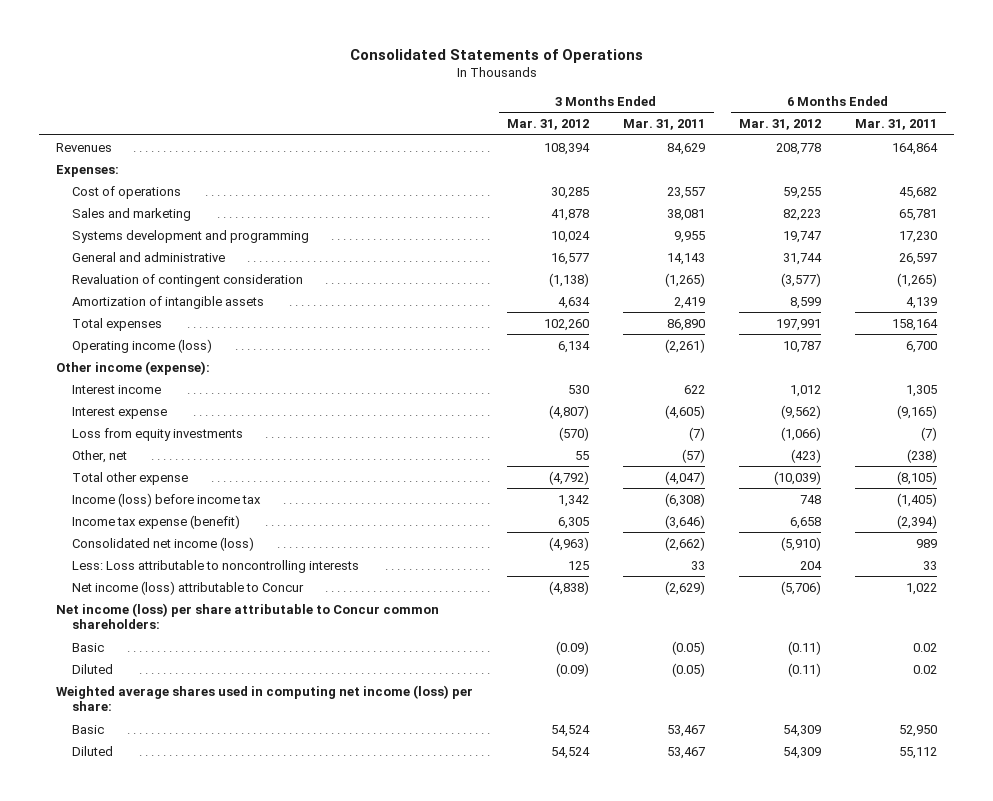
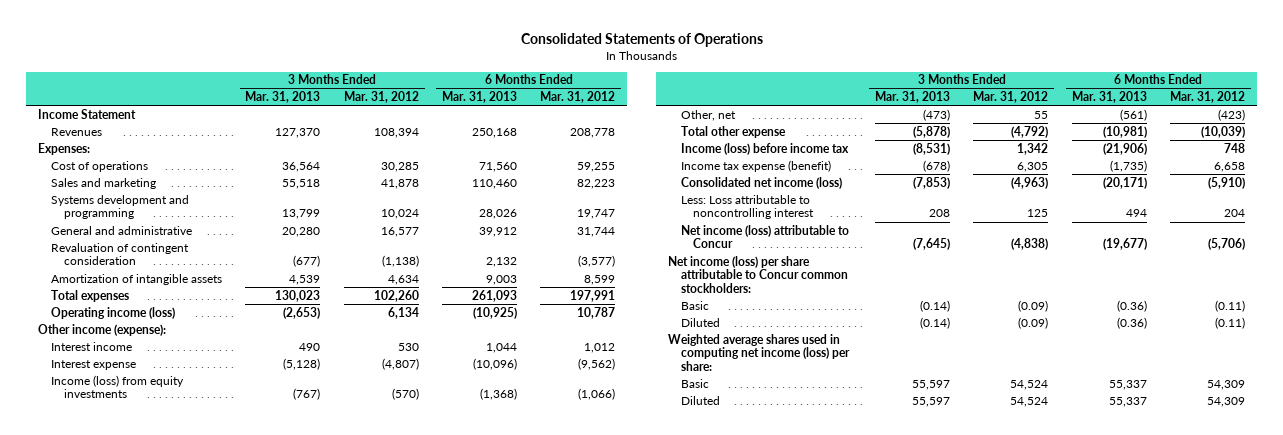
- | 3 Months Ended Mar. 31, 2012 | 3 Months Ended Mar. 31, 2011 | 6 Months Ended Mar. 31, 2012 | 6 Months Ended Mar. 31, 2011
+ | 3 Months Ended Mar. 31, 2013 | 3 Months Ended Mar. 31, 2012 | 6 Months Ended Mar. 31, 2013 | 6 Months Ended Mar. 31, 2012
+ Income Statement
- Loss from equity investments | (570) | (7) | (1,066) | (7)
+ Income (loss) from equity investments | (767) | (570) | (1,368) | (1,066)
- Less: Loss attributable to noncontrolling interests | 125 | 33 | 204 | 33
+ Less: Loss attributable to noncontrolling interest | 208 | 125 | 494 | 204
- Net income (loss) per share attributable to Concur common shareholders:
+ Net income (loss) per share attributable to Concur common stockholders:

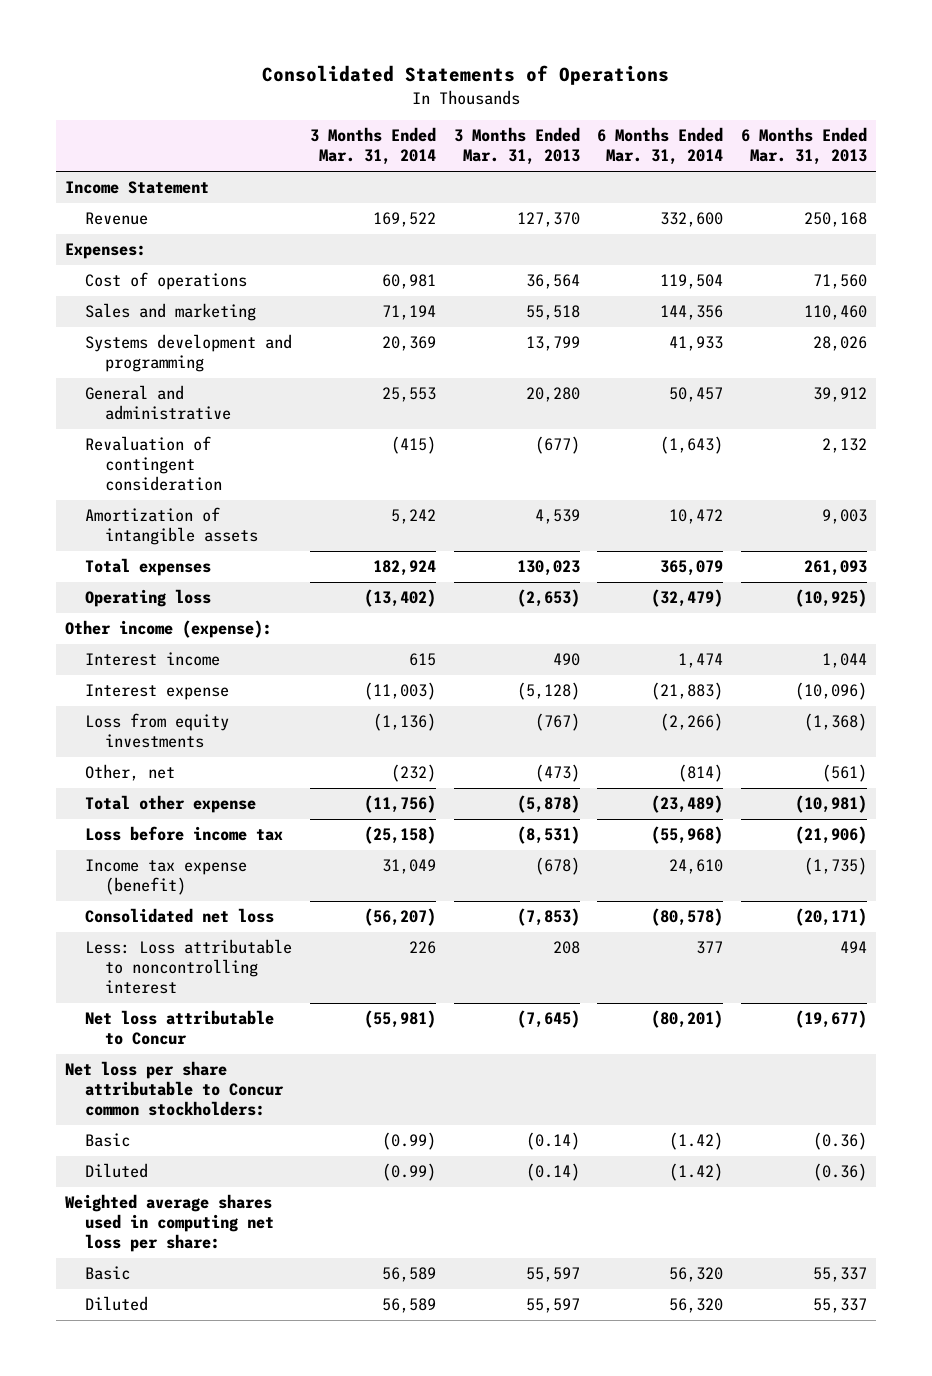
- | 3 Months Ended Mar. 31, 2013 | 3 Months Ended Mar. 31, 2012 | 6 Months Ended Mar. 31, 2013 | 6 Months Ended Mar. 31, 2012
+ | 3 Months Ended Mar. 31, 2014 | 3 Months Ended Mar. 31, 2013 | 6 Months Ended Mar. 31, 2014 | 6 Months Ended Mar. 31, 2013
- Revenues | 127,370 | 108,394 | 250,168 | 208,778
+ Revenue | 169,522 | 127,370 | 332,600 | 250,168
- Operating income (loss) | (2,653) | 6,134 | (10,925) | 10,787
+ Operating loss | (13,402) | (2,653) | (32,479) | (10,925)
- Income (loss) from equity investments | (767) | (570) | (1,368) | (1,066)
+ Loss from equity investments | (1,136) | (767) | (2,266) | (1,368)
- Income (loss) before income tax | (8,531) | 1,342 | (21,906) | 748
+ Loss before income tax | (25,158) | (8,531) | (55,968) | (21,906)
- Consolidated net income (loss) | (7,853) | (4,963) | (20,171) | (5,910)
+ Consolidated net loss | (56,207) | (7,853) | (80,578) | (20,171)
- Net income (loss) attributable to Concur | (7,645) | (4,838) | (19,677) | (5,706)
- Net income (loss) per share attributable to Concur common stockholders:
+ Net loss attributable to Concur | (55,981) | (7,645) | (80,201) | (19,677)
+ Net loss per share attributable to Concur common stockholders:
- Weighted average shares used in computing net income (loss) per share:
+ Weighted average shares used in computing net loss per share:

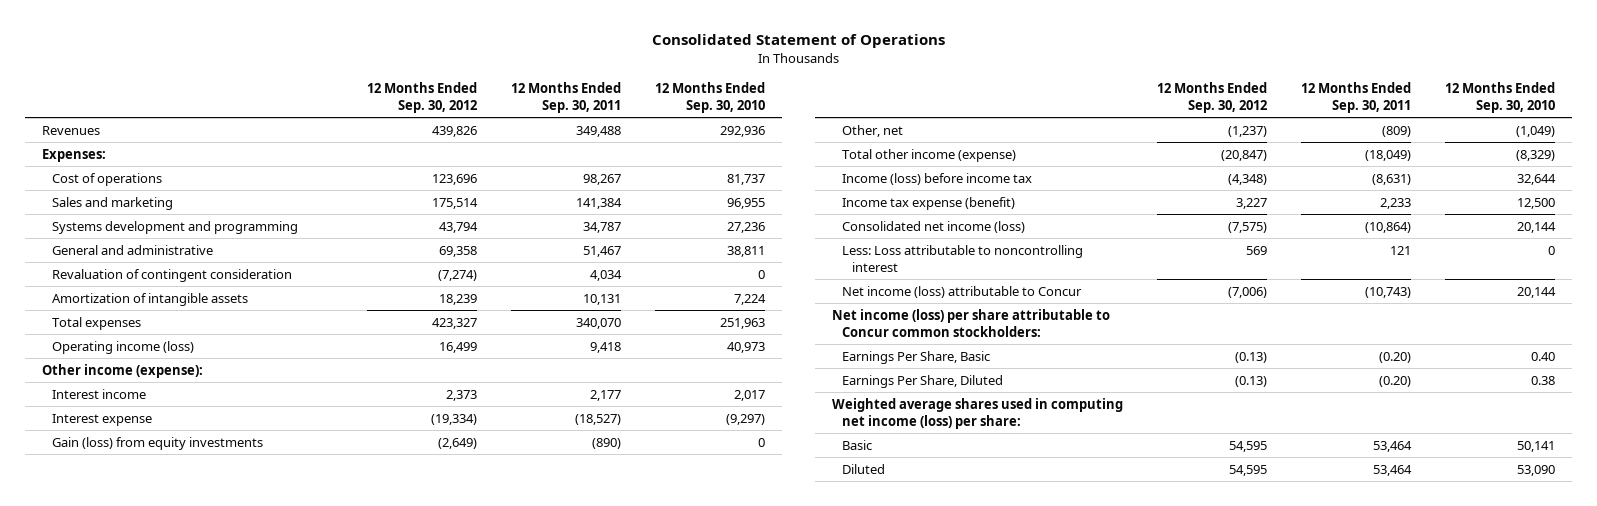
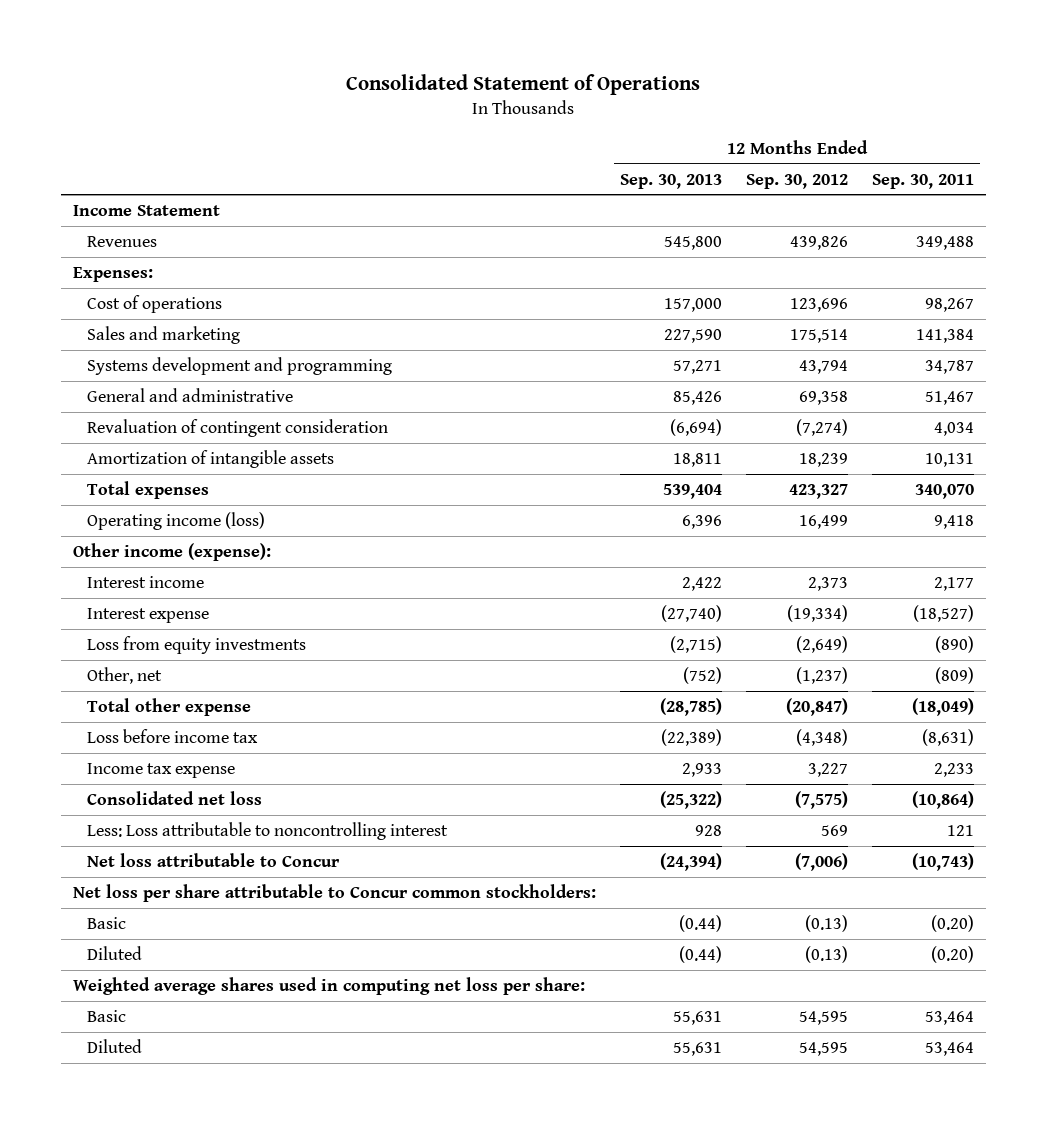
- | 12 Months Ended Sep. 30, 2012 | 12 Months Ended Sep. 30, 2011 | 12 Months Ended Sep. 30, 2010
+ | 12 Months Ended Sep. 30, 2013 | 12 Months Ended Sep. 30, 2012 | 12 Months Ended Sep. 30, 2011
+ Income Statement
- Gain (loss) from equity investments | (2,649) | (890) | 0
+ Loss from equity investments | (2,715) | (2,649) | (890)
- Total other income (expense) | (20,847) | (18,049) | (8,329)
- Income (loss) before income tax | (4,348) | (8,631) | 32,644
- Income tax expense (benefit) | 3,227 | 2,233 | 12,500
- Consolidated net income (loss) | (7,575) | (10,864) | 20,144
+ Total other expense | (28,785) | (20,847) | (18,049)
+ Loss before income tax | (22,389) | (4,348) | (8,631)
+ Income tax expense | 2,933 | 3,227 | 2,233
+ Consolidated net loss | (25,322) | (7,575) | (10,864)
- Net income (loss) attributable to Concur | (7,006) | (10,743) | 20,144
- Net income (loss) per share attributable to Concur common stockholders:
- Earnings Per Share, Basic | (0.13) | (0.20) | 0.40
- Earnings Per Share, Diluted | (0.13) | (0.20) | 0.38
- Weighted average shares used in computing net income (loss) per share:
+ Net loss attributable to Concur | (24,394) | (7,006) | (10,743)
+ Net loss per share attributable to Concur common stockholders:
+ Basic | (0.44) | (0.13) | (0.20)
+ Diluted | (0.44) | (0.13) | (0.20)
+ Weighted average shares used in computing net loss per share:

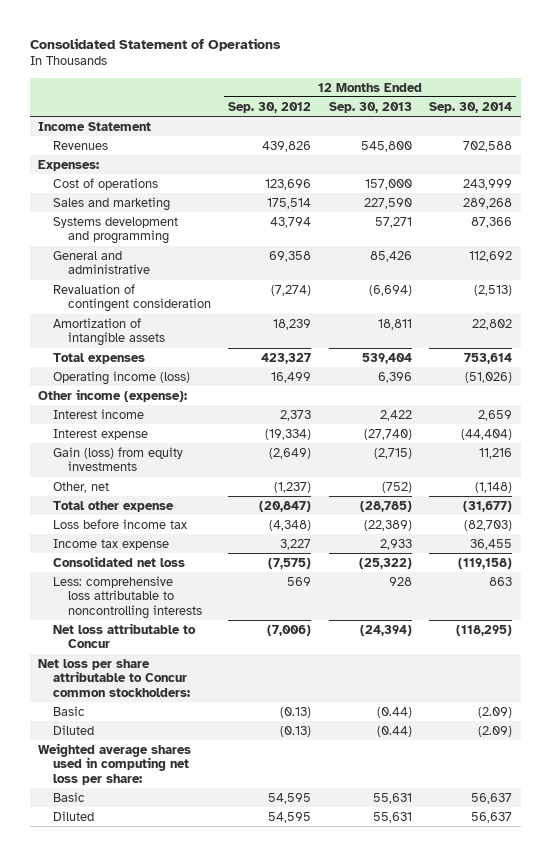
- | 12 Months Ended Sep. 30, 2013 | 12 Months Ended Sep. 30, 2012 | 12 Months Ended Sep. 30, 2011
+ | 12 Months Ended Sep. 30, 2012 | 12 Months Ended Sep. 30, 2013 | 12 Months Ended Sep. 30, 2014
- Loss from equity investments | (2,715) | (2,649) | (890)
+ Gain (loss) from equity investments | (2,649) | (2,715) | 11,216
- Less: Loss attributable to noncontrolling interest | 928 | 569 | 121
+ Less: comprehensive loss attributable to noncontrolling interests | 569 | 928 | 863

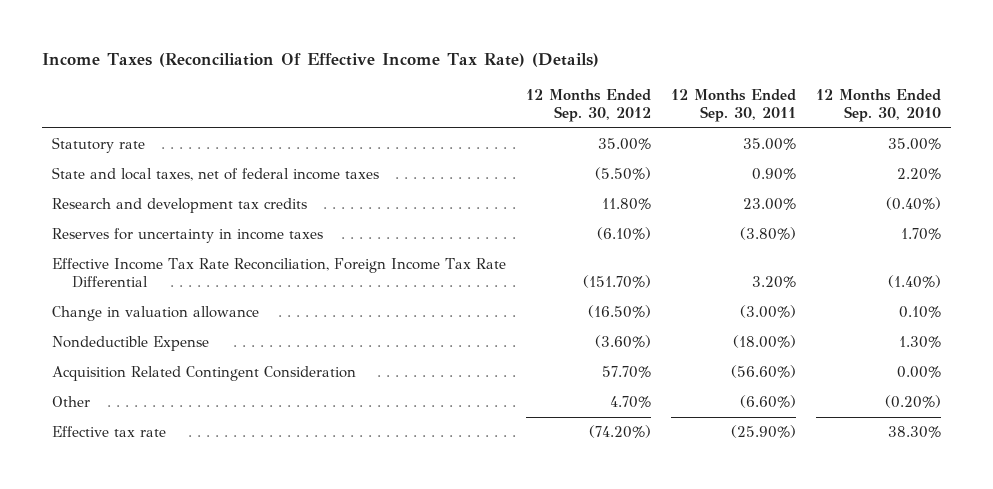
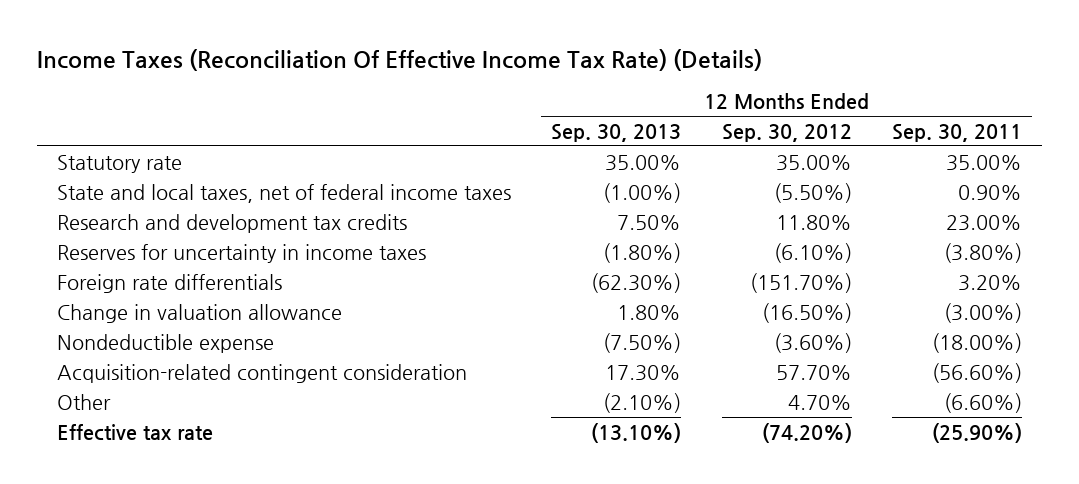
- | 12 Months Ended Sep. 30, 2012 | 12 Months Ended Sep. 30, 2011 | 12 Months Ended Sep. 30, 2010
+ | 12 Months Ended Sep. 30, 2013 | 12 Months Ended Sep. 30, 2012 | 12 Months Ended Sep. 30, 2011
- Effective Income Tax Rate Reconciliation, Foreign Income Tax Rate Differential | (151.70%) | 3.20% | (1.40%)
+ Foreign rate differentials | (62.30%) | (151.70%) | 3.20%
- Nondeductible Expense | (3.60%) | (18.00%) | 1.30%
- Acquisition Related Contingent Consideration | 57.70% | (56.60%) | 0.00%
+ Nondeductible expense | (7.50%) | (3.60%) | (18.00%)
+ Acquisition-related contingent consideration | 17.30% | 57.70% | (56.60%)

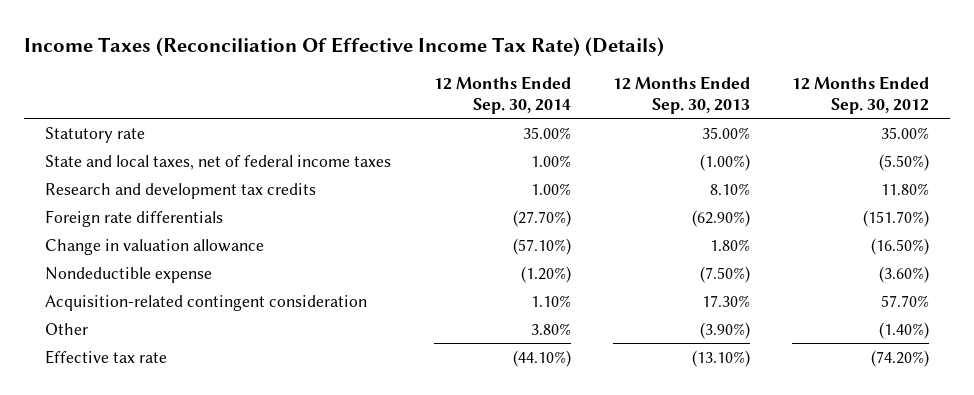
- | 12 Months Ended Sep. 30, 2013 | 12 Months Ended Sep. 30, 2012 | 12 Months Ended Sep. 30, 2011
+ | 12 Months Ended Sep. 30, 2014 | 12 Months Ended Sep. 30, 2013 | 12 Months Ended Sep. 30, 2012
- Research and development tax credits | 7.50% | 11.80% | 23.00%
- Reserves for uncertainty in income taxes | (1.80%) | (6.10%) | (3.80%)
- Foreign rate differentials | (62.30%) | (151.70%) | 3.20%
+ Research and development tax credits | 1.00% | 8.10% | 11.80%
+ Foreign rate differentials | (27.70%) | (62.90%) | (151.70%)
- Other | (2.10%) | 4.70% | (6.60%)
+ Other | 3.80% | (3.90%) | (1.40%)

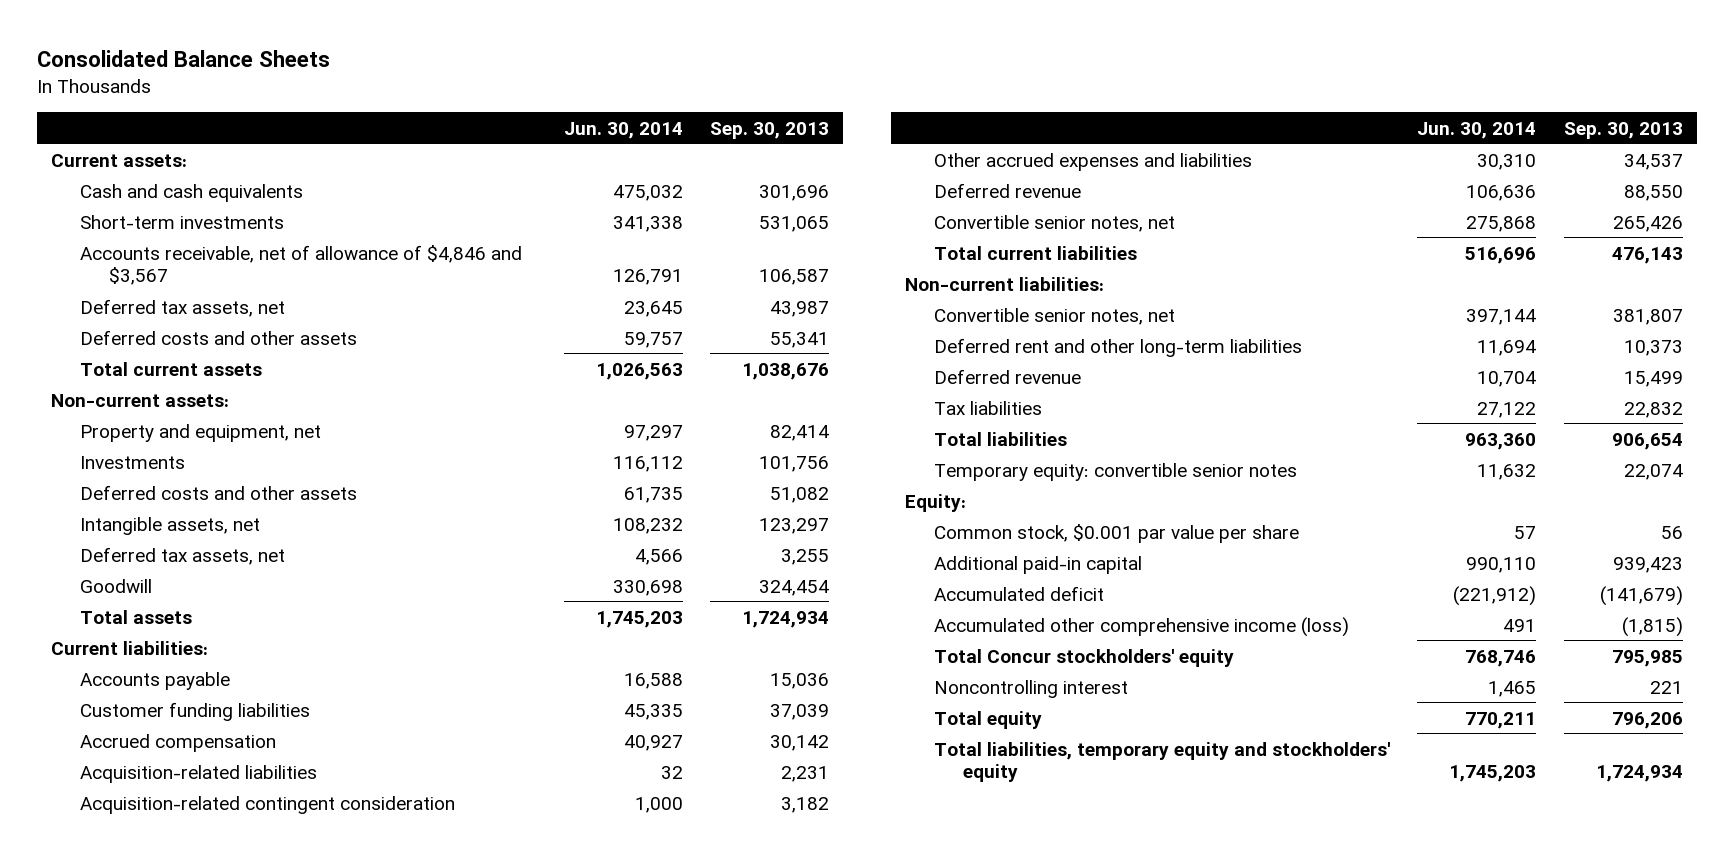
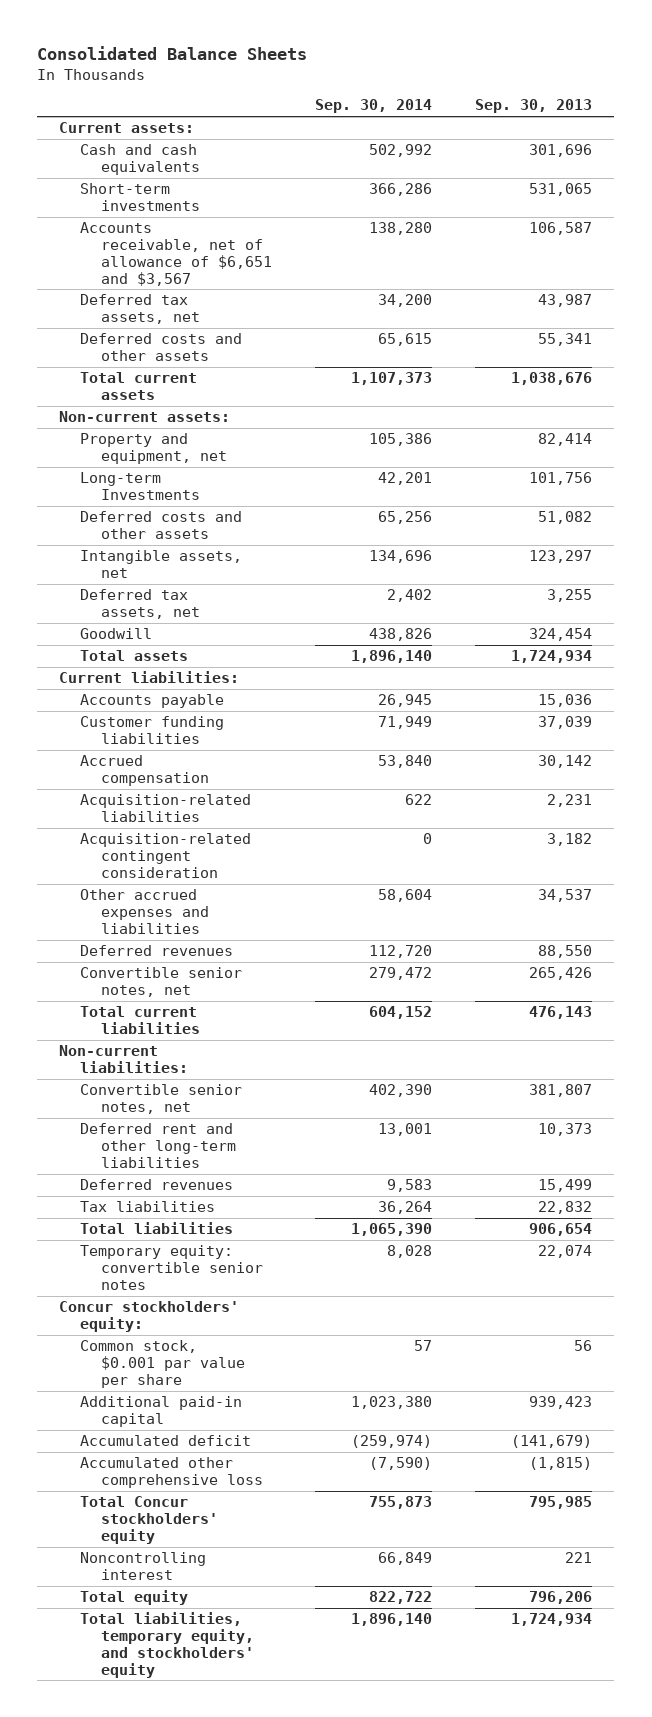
- | Jun. 30, 2014 | Sep. 30, 2013
+ | Sep. 30, 2014 | Sep. 30, 2013
- Accounts receivable, net of allowance of $4,846 and $3,567 | 126,791 | 106,587
+ Accounts receivable, net of allowance of $6,651 and $3,567 | 138,280 | 106,587
- Investments | 116,112 | 101,756
+ Long-term Investments | 42,201 | 101,756
- Deferred revenue | 106,636 | 88,550
+ Deferred revenues | 112,720 | 88,550
- Deferred revenue | 10,704 | 15,499
+ Deferred revenues | 9,583 | 15,499
- Equity:
+ Concur stockholders' equity:
- Accumulated other comprehensive income (loss) | 491 | (1,815)
+ Accumulated other comprehensive loss | (7,590) | (1,815)
- Total liabilities, temporary equity and stockholders' equity | 1,745,203 | 1,724,934
+ Total liabilities, temporary equity, and stockholders' equity | 1,896,140 | 1,724,934

